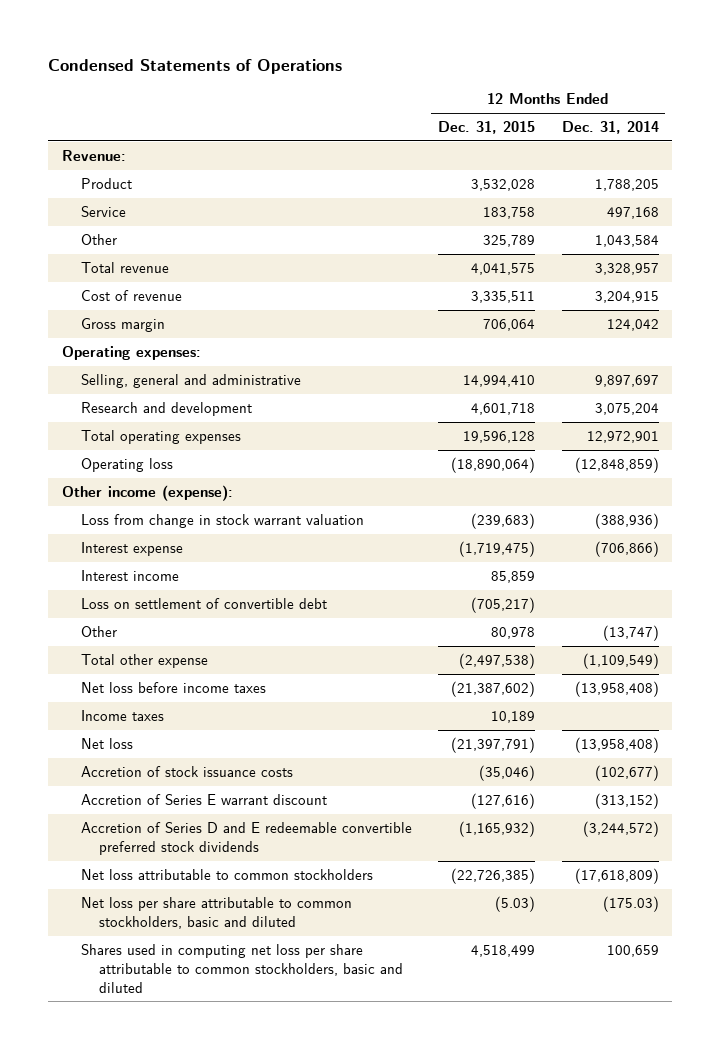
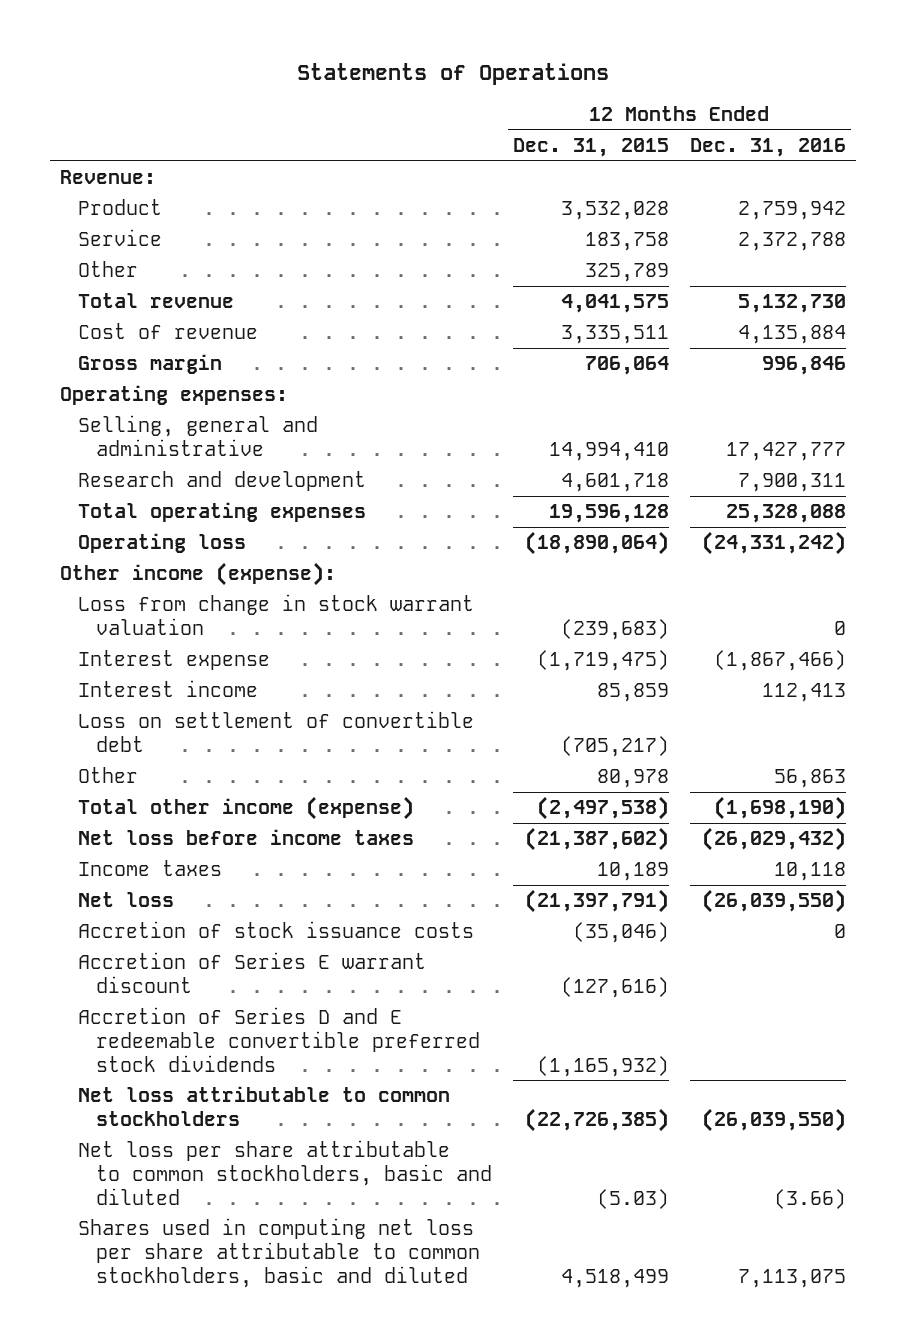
- Condensed Statements of Operations
+ Statements of Operations
- | 12 Months Ended Dec. 31, 2015 | 12 Months Ended Dec. 31, 2014
+ | 12 Months Ended Dec. 31, 2015 | 12 Months Ended Dec. 31, 2016
- Total other expense | (2,497,538) | (1,109,549)
+ Total other income (expense) | (2,497,538) | (1,698,190)

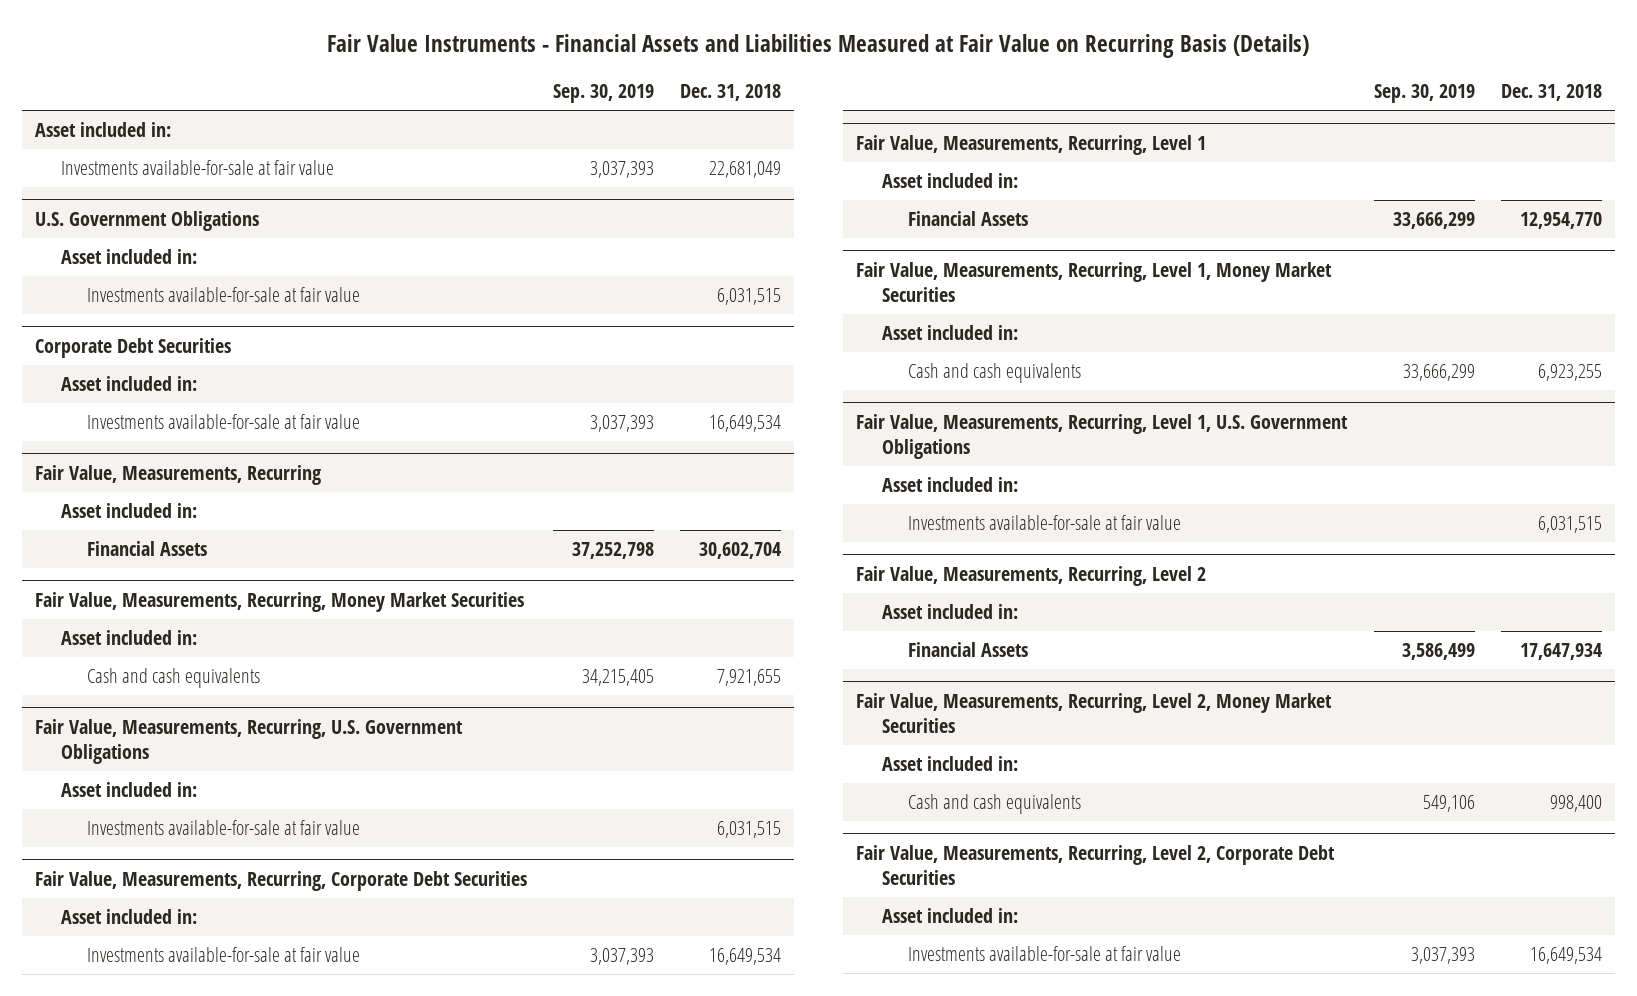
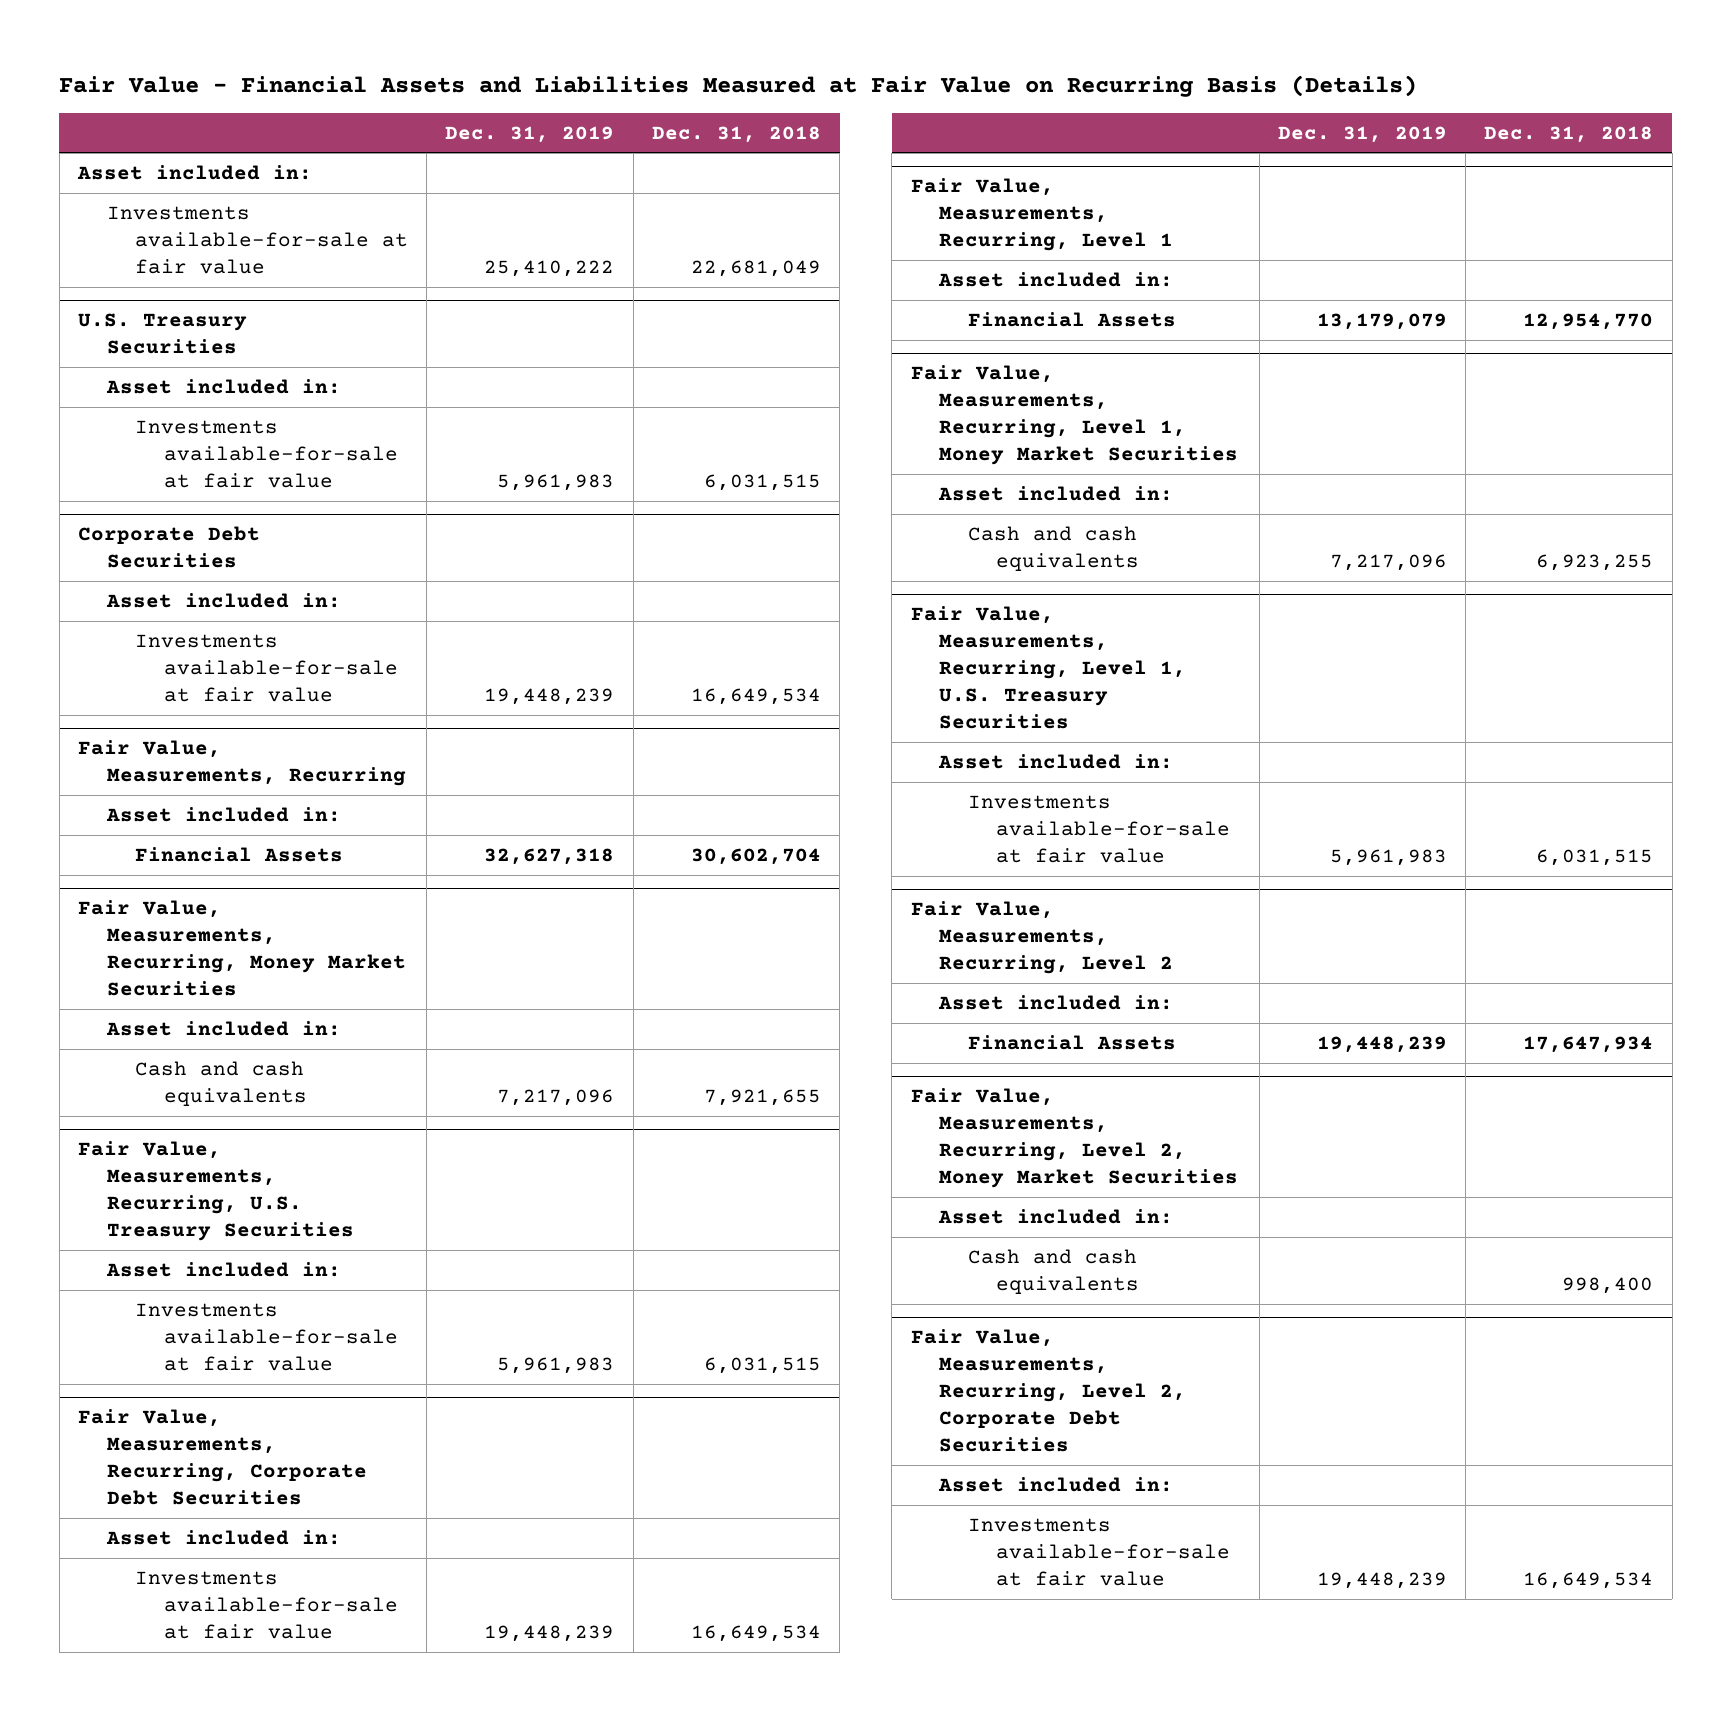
- Fair Value Instruments - Financial Assets and Liabilities Measured at Fair Value on Recurring Basis (Details)
+ Fair Value - Financial Assets and Liabilities Measured at Fair Value on Recurring Basis (Details)
- | Sep. 30, 2019 | Dec. 31, 2018
+ | Dec. 31, 2019 | Dec. 31, 2018
- U.S. Government Obligations
+ U.S. Treasury Securities
- Fair Value, Measurements, Recurring, U.S. Government Obligations
+ Fair Value, Measurements, Recurring, U.S. Treasury Securities
- Fair Value, Measurements, Recurring, Level 1, U.S. Government Obligations
+ Fair Value, Measurements, Recurring, Level 1, U.S. Treasury Securities

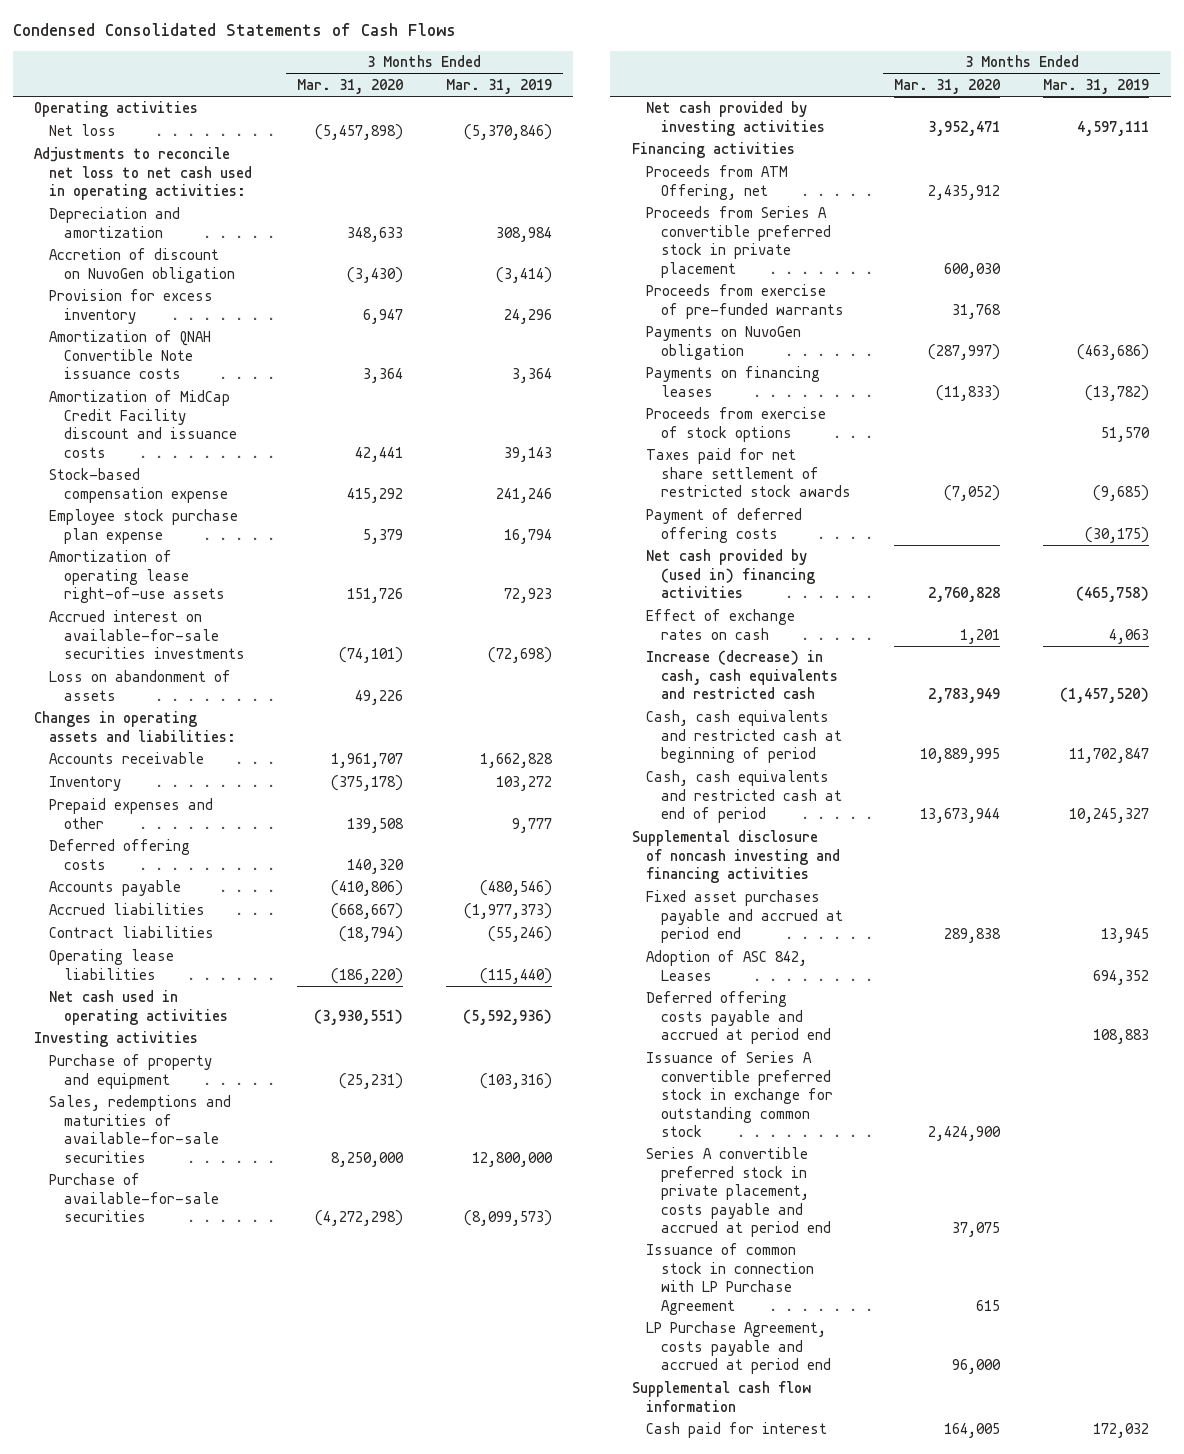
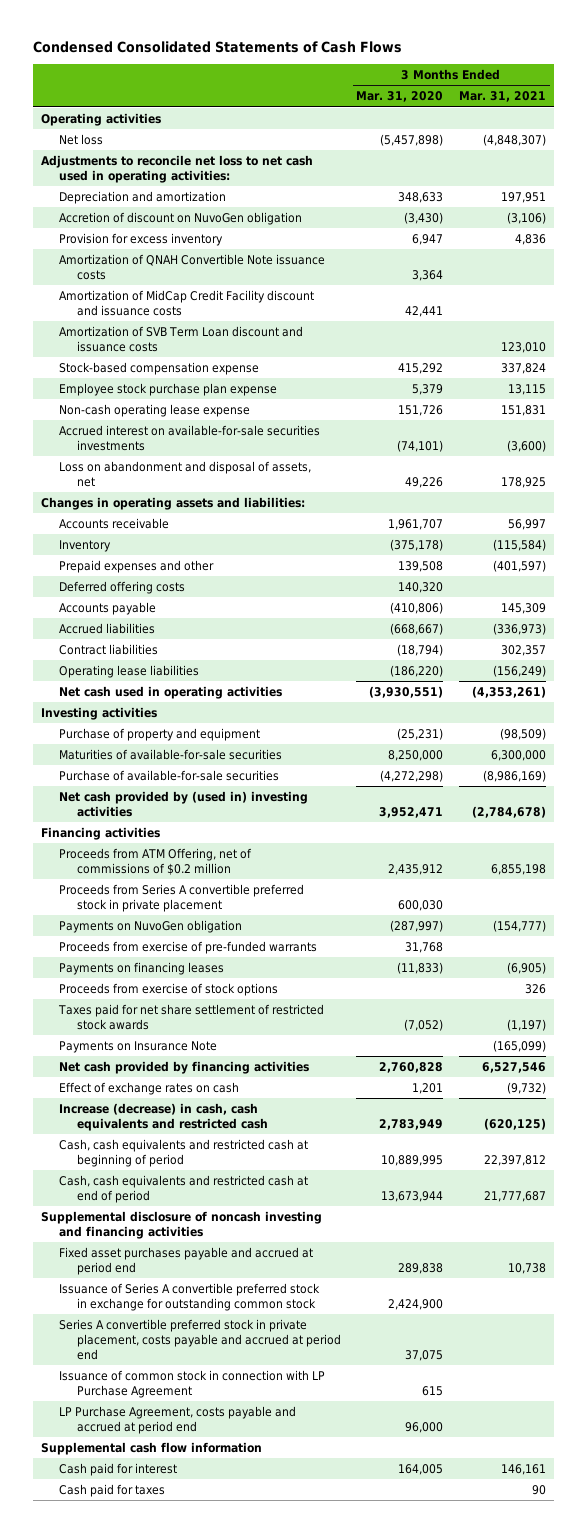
- | 3 Months Ended Mar. 31, 2020 | 3 Months Ended Mar. 31, 2019
+ | 3 Months Ended Mar. 31, 2020 | 3 Months Ended Mar. 31, 2021
+ Amortization of SVB Term Loan discount and issuance costs | | 123,010
- Amortization of operating lease right-of-use assets | 151,726 | 72,923
+ Non-cash operating lease expense | 151,726 | 151,831
- Loss on abandonment of assets | 49,226 |
+ Loss on abandonment and disposal of assets, net | 49,226 | 178,925
- Sales, redemptions and maturities of available-for-sale securities | 8,250,000 | 12,800,000
+ Maturities of available-for-sale securities | 8,250,000 | 6,300,000
- Net cash provided by investing activities | 3,952,471 | 4,597,111
+ Net cash provided by (used in) investing activities | 3,952,471 | (2,784,678)
- Proceeds from ATM Offering, net | 2,435,912 |
+ Proceeds from ATM Offering, net of commissions of $0.2 million | 2,435,912 | 6,855,198
moved down: Proceeds from exercise of pre-funded warrants | 31,768 |
- Payment of deferred offering costs | | (30,175)
- Net cash provided by (used in) financing activities | 2,760,828 | (465,758)
+ Payments on Insurance Note | | (165,099)
+ Net cash provided by financing activities | 2,760,828 | 6,527,546
- Adoption of ASC 842, Leases | | 694,352
- Deferred offering costs payable and accrued at period end | | 108,883
+ Cash paid for taxes | | 90

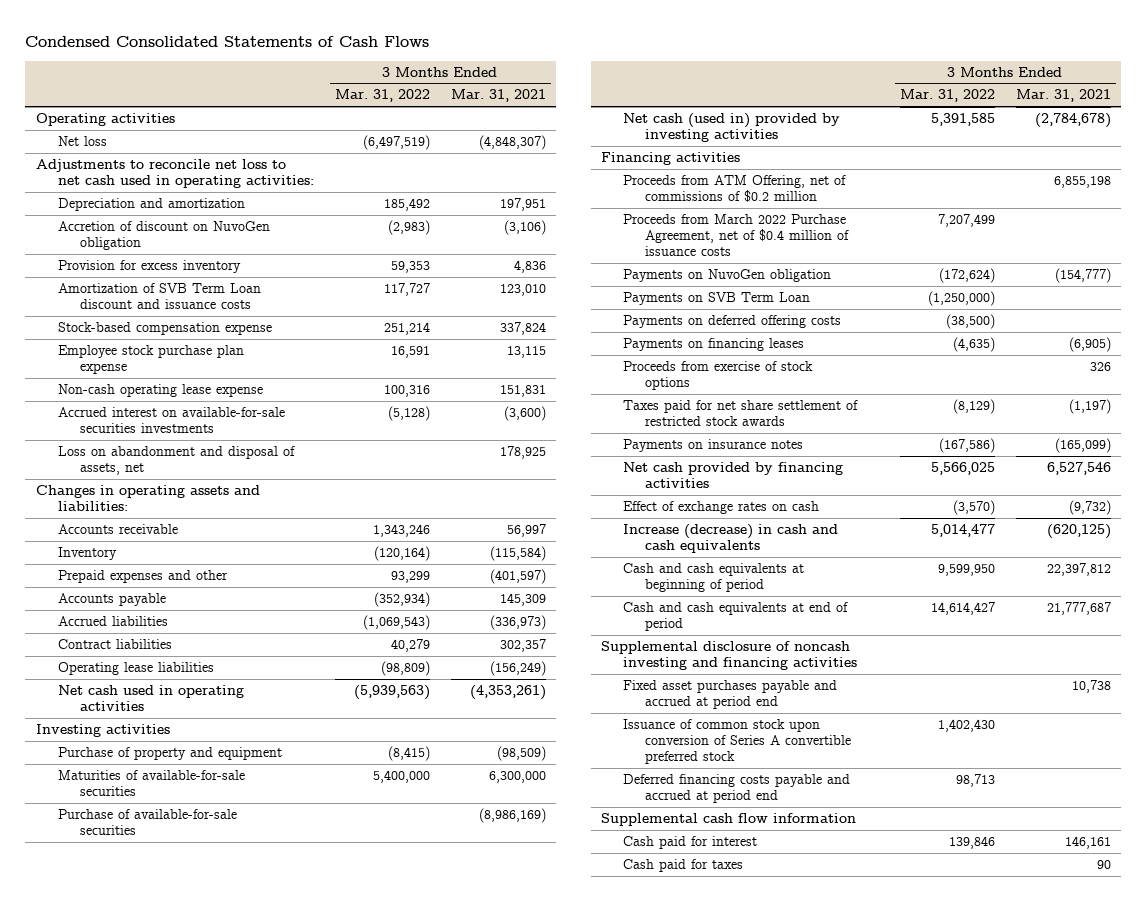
- | 3 Months Ended Mar. 31, 2020 | 3 Months Ended Mar. 31, 2021
+ | 3 Months Ended Mar. 31, 2022 | 3 Months Ended Mar. 31, 2021
- Amortization of QNAH Convertible Note issuance costs | 3,364 |
- Amortization of MidCap Credit Facility discount and issuance costs | 42,441 |
- Deferred offering costs | 140,320 |
- Net cash provided by (used in) investing activities | 3,952,471 | (2,784,678)
+ Net cash (used in) provided by investing activities | 5,391,585 | (2,784,678)
- Proceeds from Series A convertible preferred stock in private placement | 600,030 |
+ Proceeds from March 2022 Purchase Agreement, net of $0.4 million of issuance costs | 7,207,499 |
- Proceeds from exercise of pre-funded warrants | 31,768 |
+ Payments on SVB Term Loan | (1,250,000) |
+ Payments on deferred offering costs | (38,500) |
- Payments on Insurance Note | | (165,099)
+ Payments on insurance notes | (167,586) | (165,099)
- Increase (decrease) in cash, cash equivalents and restricted cash | 2,783,949 | (620,125)
- Cash, cash equivalents and restricted cash at beginning of period | 10,889,995 | 22,397,812
- Cash, cash equivalents and restricted cash at end of period | 13,673,944 | 21,777,687
+ Increase (decrease) in cash and cash equivalents | 5,014,477 | (620,125)
+ Cash and cash equivalents at beginning of period | 9,599,950 | 22,397,812
+ Cash and cash equivalents at end of period | 14,614,427 | 21,777,687
- Issuance of Series A convertible preferred stock in exchange for outstanding common stock | 2,424,900 |
- Series A convertible preferred stock in private placement, costs payable and accrued at period end | 37,075 |
- Issuance of common stock in connection with LP Purchase Agreement | 615 |
- LP Purchase Agreement, costs payable and accrued at period end | 96,000 |
+ Issuance of common stock upon conversion of Series A convertible preferred stock | 1,402,430 |
+ Deferred financing costs payable and accrued at period end | 98,713 |

